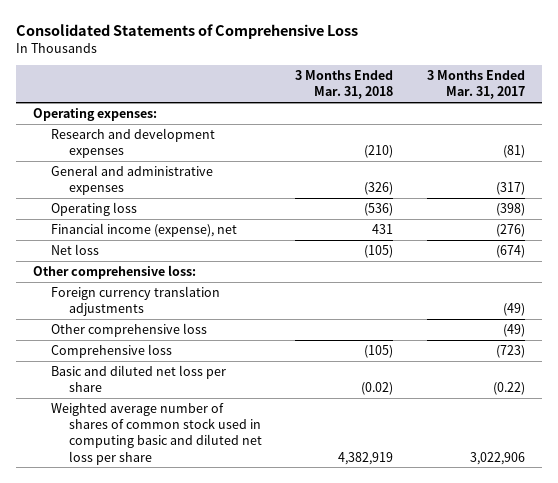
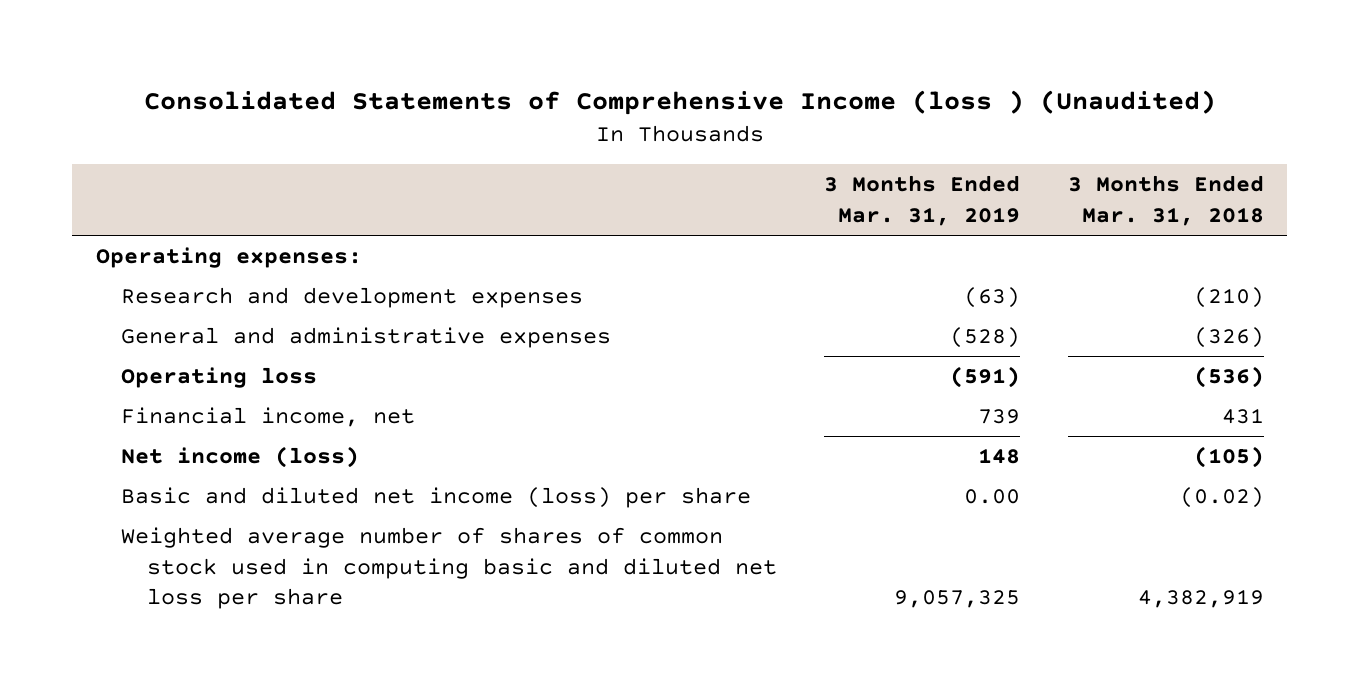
- Consolidated Statements of Comprehensive Loss
+ Consolidated Statements of Comprehensive Income (loss ) (Unaudited)
- | 3 Months Ended Mar. 31, 2018 | 3 Months Ended Mar. 31, 2017
+ | 3 Months Ended Mar. 31, 2019 | 3 Months Ended Mar. 31, 2018
- Financial income (expense), net | 431 | (276)
- Net loss | (105) | (674)
- Other comprehensive loss:
- Foreign currency translation adjustments | | (49)
- Other comprehensive loss | | (49)
- Comprehensive loss | (105) | (723)
- Basic and diluted net loss per share | (0.02) | (0.22)
+ Financial income, net | 739 | 431
+ Net income (loss) | 148 | (105)
+ Basic and diluted net income (loss) per share | 0.00 | (0.02)

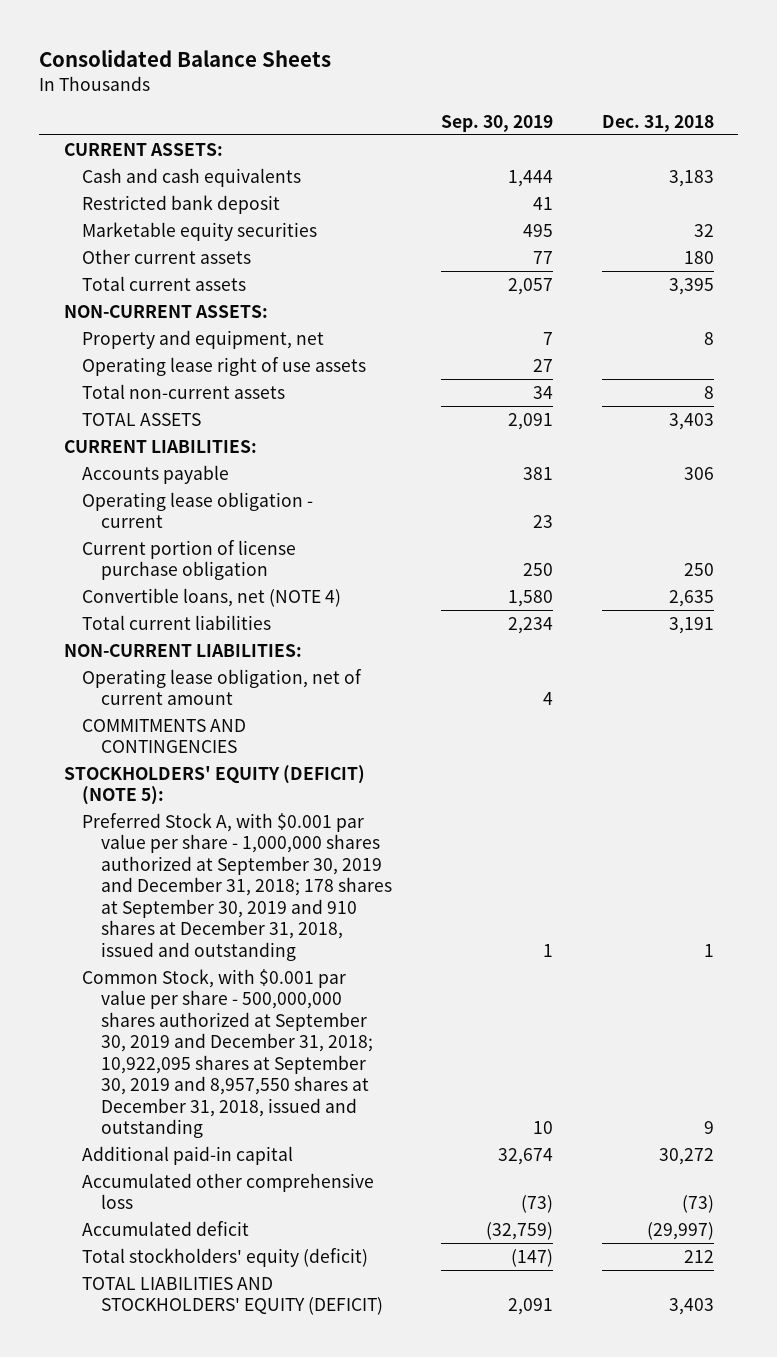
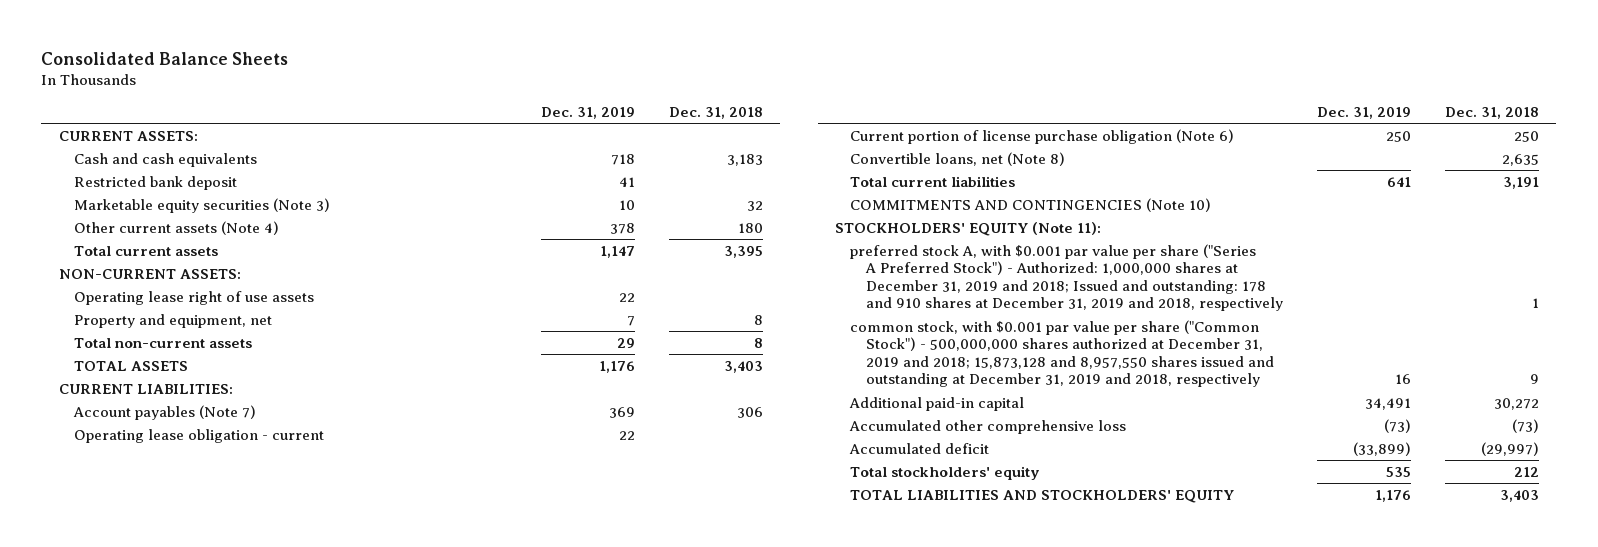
- | Sep. 30, 2019 | Dec. 31, 2018
+ | Dec. 31, 2019 | Dec. 31, 2018
- Marketable equity securities | 495 | 32
- Other current assets | 77 | 180
+ Marketable equity securities (Note 3) | 10 | 32
+ Other current assets (Note 4) | 378 | 180
moved down: Property and equipment, net | 7 | 8
- Accounts payable | 381 | 306
+ Account payables (Note 7) | 369 | 306
- Current portion of license purchase obligation | 250 | 250
- Convertible loans, net (NOTE 4) | 1,580 | 2,635
+ Current portion of license purchase obligation (Note 6) | 250 | 250
+ Convertible loans, net (Note 8) | | 2,635
- NON-CURRENT LIABILITIES:
- Operating lease obligation, net of current amount | 4 |
- COMMITMENTS AND CONTINGENCIES
- STOCKHOLDERS' EQUITY (DEFICIT) (NOTE 5):
- Preferred Stock A, with $0.001 par value per share - 1,000,000 shares authorized at September 30, 2019 and December 31, 2018; 178 shares at September 30, 2019 and 910 shares at December 31, 2018, issued and outstanding | 1 | 1
- Common Stock, with $0.001 par value per share - 500,000,000 shares authorized at September 30, 2019 and December 31, 2018; 10,922,095 shares at September 30, 2019 and 8,957,550 shares at December 31, 2018, issued and outstanding | 10 | 9
+ COMMITMENTS AND CONTINGENCIES (Note 10)
+ STOCKHOLDERS' EQUITY (Note 11):
+ preferred stock A, with $0.001 par value per share ("Series A Preferred Stock") - Authorized: 1,000,000 shares at December 31, 2019 and 2018; Issued and outstanding: 178 and 910 shares at December 31, 2019 and 2018, respectively | | 1
+ common stock, with $0.001 par value per share ("Common Stock") - 500,000,000 shares authorized at December 31, 2019 and 2018; 15,873,128 and 8,957,550 shares issued and outstanding at December 31, 2019 and 2018, respectively | 16 | 9
- Total stockholders' equity (deficit) | (147) | 212
- TOTAL LIABILITIES AND STOCKHOLDERS' EQUITY (DEFICIT) | 2,091 | 3,403
+ Total stockholders' equity | 535 | 212
+ TOTAL LIABILITIES AND STOCKHOLDERS' EQUITY | 1,176 | 3,403

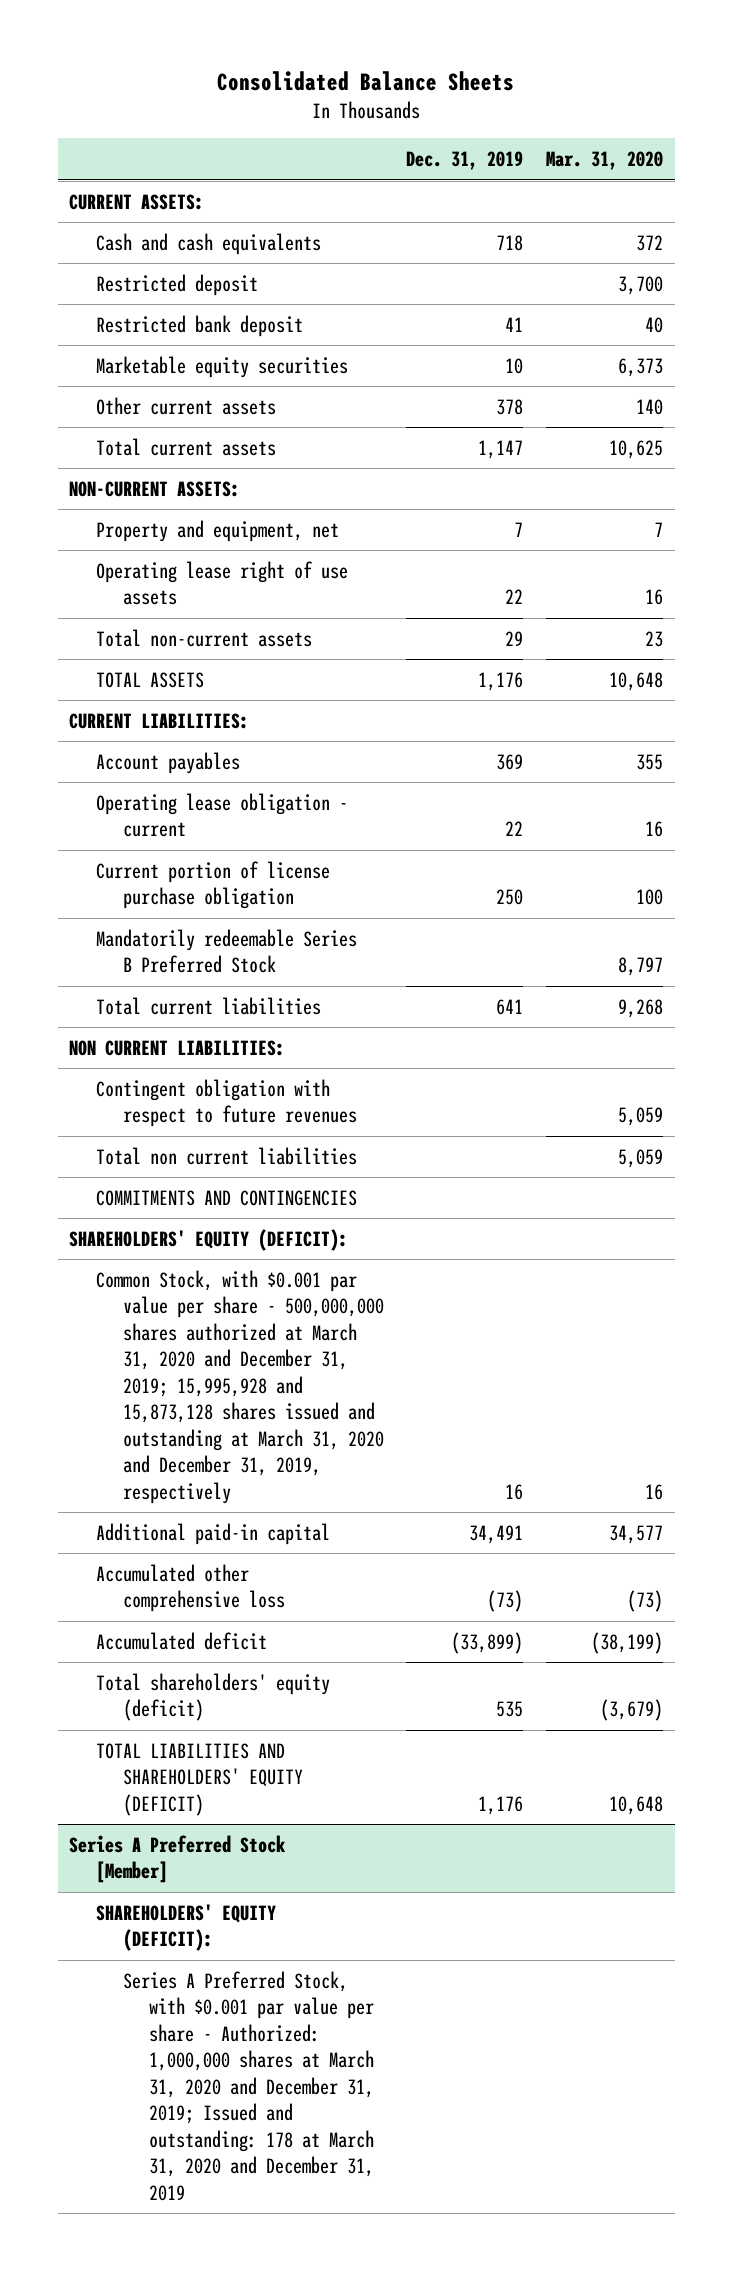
- | Dec. 31, 2019 | Dec. 31, 2018
+ | Dec. 31, 2019 | Mar. 31, 2020
+ Restricted deposit | | 3,700
- Marketable equity securities (Note 3) | 10 | 32
- Other current assets (Note 4) | 378 | 180
+ Marketable equity securities | 10 | 6,373
+ Other current assets | 378 | 140
moved down: Operating lease right of use assets | 22 | 16
- Account payables (Note 7) | 369 | 306
+ Account payables | 369 | 355
- Current portion of license purchase obligation (Note 6) | 250 | 250
- Convertible loans, net (Note 8) | | 2,635
+ Current portion of license purchase obligation | 250 | 100
+ Mandatorily redeemable Series B Preferred Stock | | 8,797
- COMMITMENTS AND CONTINGENCIES (Note 10)
- STOCKHOLDERS' EQUITY (Note 11):
- preferred stock A, with $0.001 par value per share ("Series A Preferred Stock") - Authorized: 1,000,000 shares at December 31, 2019 and 2018; Issued and outstanding: 178 and 910 shares at December 31, 2019 and 2018, respectively | | 1
- common stock, with $0.001 par value per share ("Common Stock") - 500,000,000 shares authorized at December 31, 2019 and 2018; 15,873,128 and 8,957,550 shares issued and outstanding at December 31, 2019 and 2018, respectively | 16 | 9
+ NON CURRENT LIABILITIES:
+ Contingent obligation with respect to future revenues | | 5,059
+ Total non current liabilities | | 5,059
+ COMMITMENTS AND CONTINGENCIES
+ SHAREHOLDERS' EQUITY (DEFICIT):
+ Common Stock, with $0.001 par value per share - 500,000,000 shares authorized at March 31, 2020 and December 31, 2019; 15,995,928 and 15,873,128 shares issued and outstanding at March 31, 2020 and December 31, 2019, respectively | 16 | 16
- Total stockholders' equity | 535 | 212
- TOTAL LIABILITIES AND STOCKHOLDERS' EQUITY | 1,176 | 3,403
+ Total shareholders' equity (deficit) | 535 | (3,679)
+ TOTAL LIABILITIES AND SHAREHOLDERS' EQUITY (DEFICIT) | 1,176 | 10,648
+ Series A Preferred Stock [Member]
+ SHAREHOLDERS' EQUITY (DEFICIT):
+ Series A Preferred Stock, with $0.001 par value per share - Authorized: 1,000,000 shares at March 31, 2020 and December 31, 2019; Issued and outstanding: 178 at March 31, 2020 and December 31, 2019

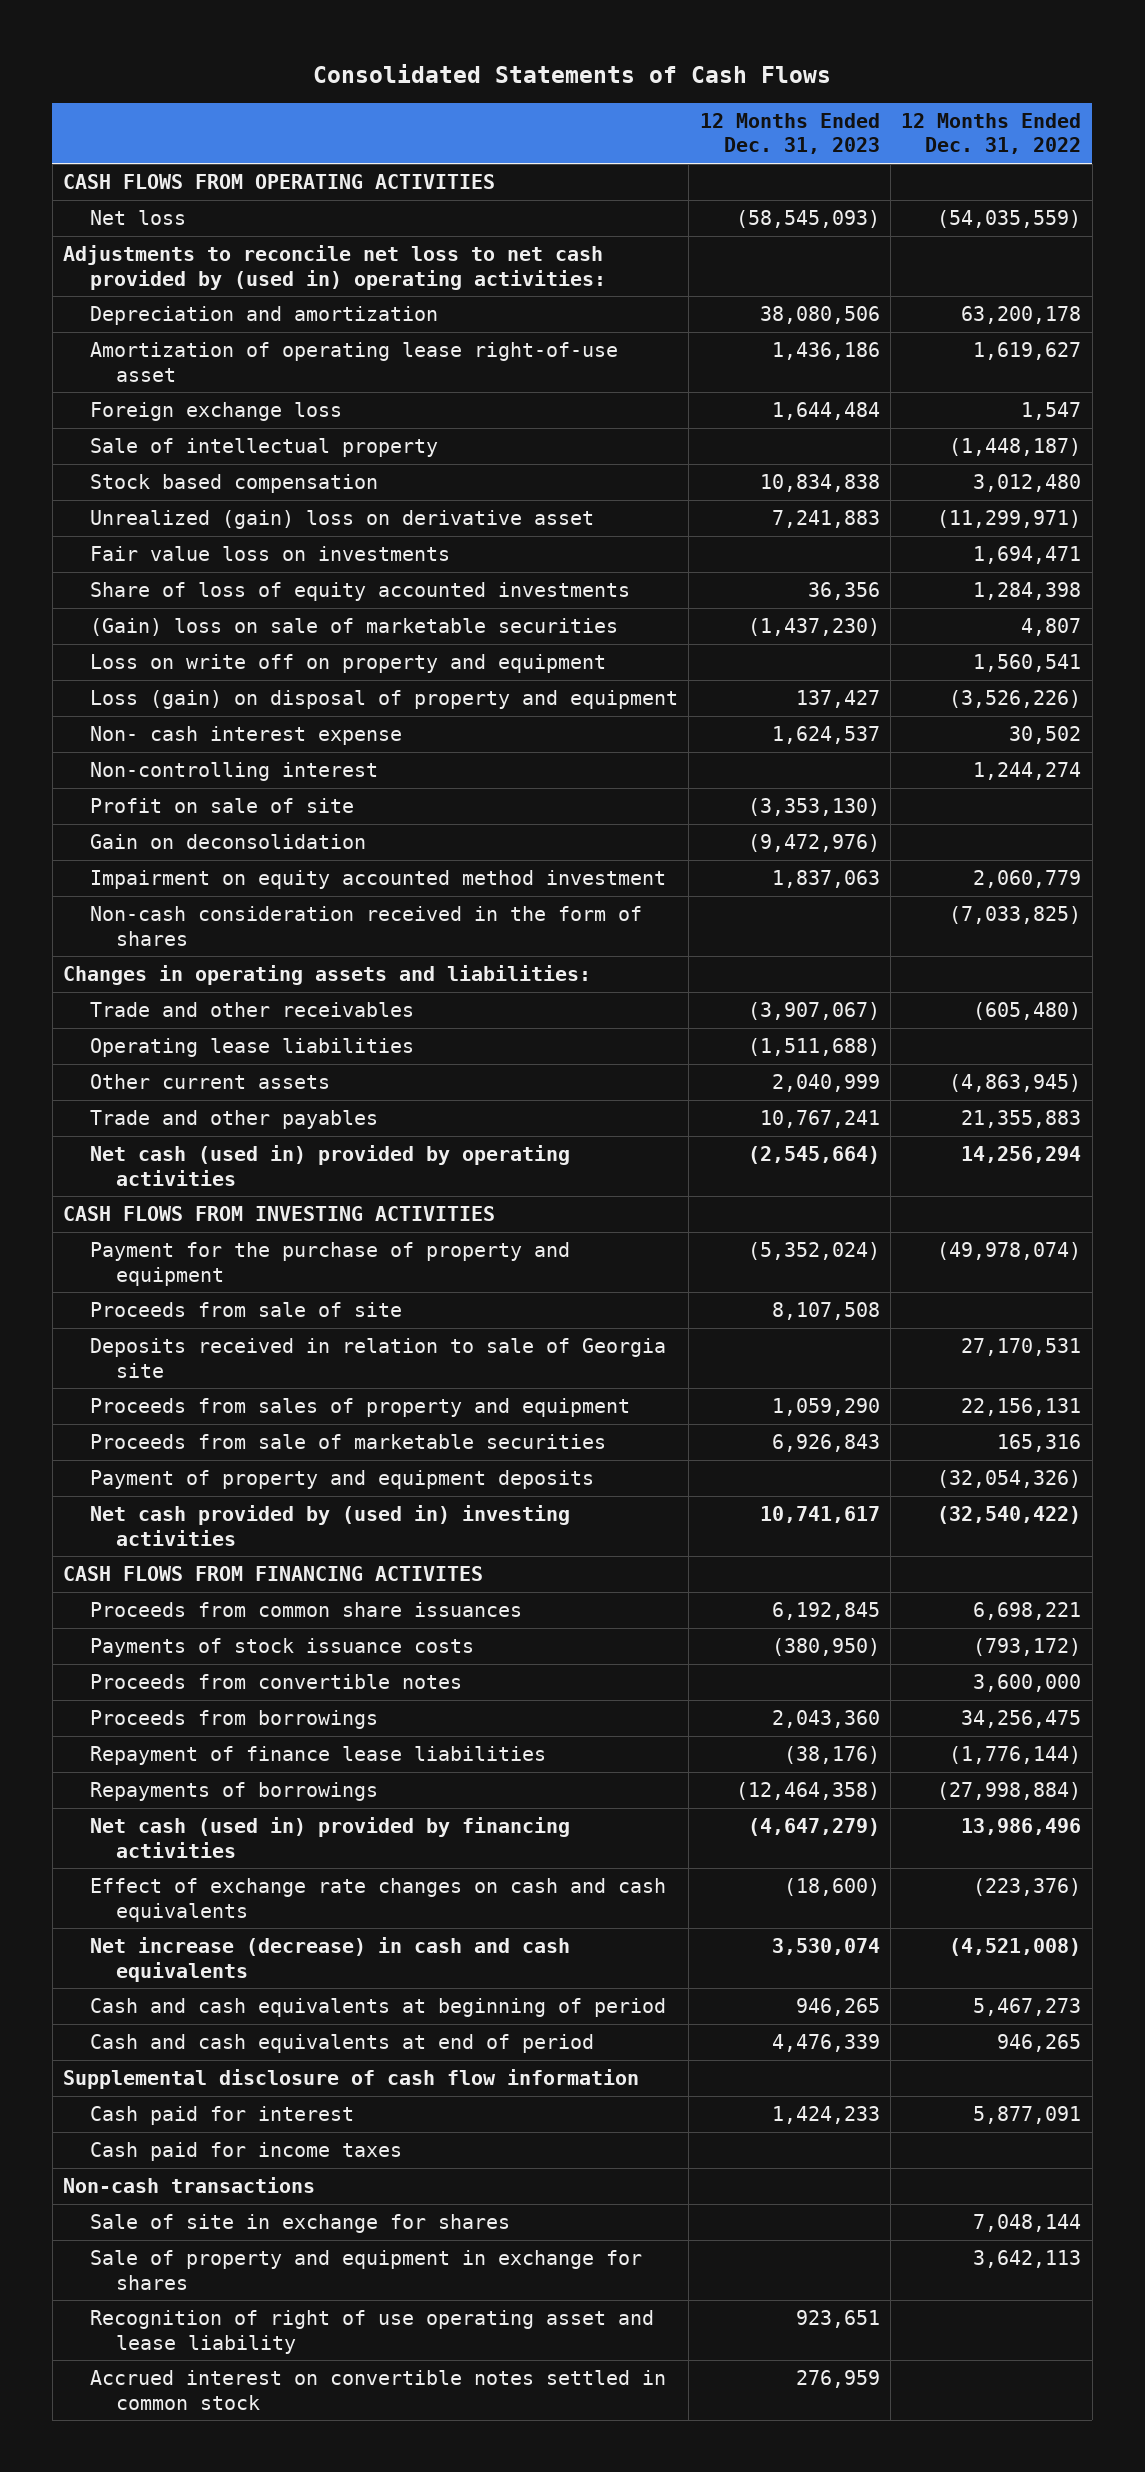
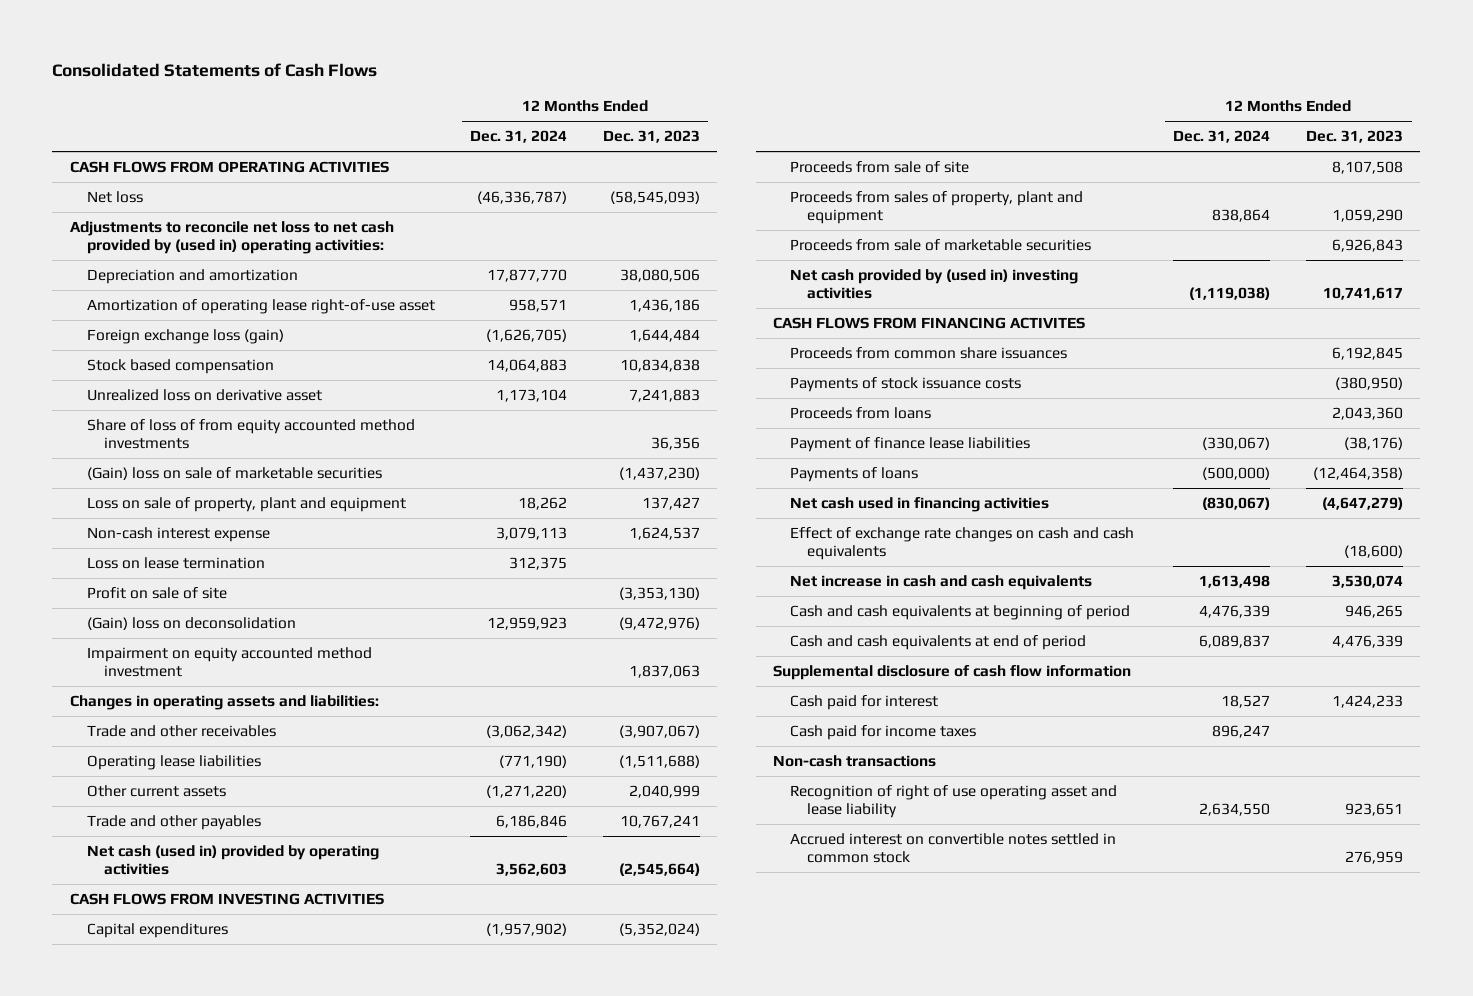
- | 12 Months Ended Dec. 31, 2023 | 12 Months Ended Dec. 31, 2022
+ | 12 Months Ended Dec. 31, 2024 | 12 Months Ended Dec. 31, 2023
- Foreign exchange loss | 1,644,484 | 1,547
- Sale of intellectual property | | (1,448,187)
+ Foreign exchange loss (gain) | (1,626,705) | 1,644,484
- Unrealized (gain) loss on derivative asset | 7,241,883 | (11,299,971)
- Fair value loss on investments | | 1,694,471
- Share of loss of equity accounted investments | 36,356 | 1,284,398
+ Unrealized loss on derivative asset | 1,173,104 | 7,241,883
+ Share of loss of from equity accounted method investments | | 36,356
- Loss on write off on property and equipment | | 1,560,541
- Loss (gain) on disposal of property and equipment | 137,427 | (3,526,226)
- Non- cash interest expense | 1,624,537 | 30,502
- Non-controlling interest | | 1,244,274
+ Loss on sale of property, plant and equipment | 18,262 | 137,427
+ Non-cash interest expense | 3,079,113 | 1,624,537
+ Loss on lease termination | 312,375 |
- Gain on deconsolidation | (9,472,976) |
+ (Gain) loss on deconsolidation | 12,959,923 | (9,472,976)
- Non-cash consideration received in the form of shares | | (7,033,825)
- Payment for the purchase of property and equipment | (5,352,024) | (49,978,074)
+ Capital expenditures | (1,957,902) | (5,352,024)
- Deposits received in relation to sale of Georgia site | | 27,170,531
- Proceeds from sales of property and equipment | 1,059,290 | 22,156,131
+ Proceeds from sales of property, plant and equipment | 838,864 | 1,059,290
- Payment of property and equipment deposits | | (32,054,326)
- Proceeds from convertible notes | | 3,600,000
- Proceeds from borrowings | 2,043,360 | 34,256,475
- Repayment of finance lease liabilities | (38,176) | (1,776,144)
- Repayments of borrowings | (12,464,358) | (27,998,884)
- Net cash (used in) provided by financing activities | (4,647,279) | 13,986,496
+ Proceeds from loans | | 2,043,360
+ Payment of finance lease liabilities | (330,067) | (38,176)
+ Payments of loans | (500,000) | (12,464,358)
+ Net cash used in financing activities | (830,067) | (4,647,279)
- Net increase (decrease) in cash and cash equivalents | 3,530,074 | (4,521,008)
+ Net increase in cash and cash equivalents | 1,613,498 | 3,530,074
- Sale of site in exchange for shares | | 7,048,144
- Sale of property and equipment in exchange for shares | | 3,642,113

